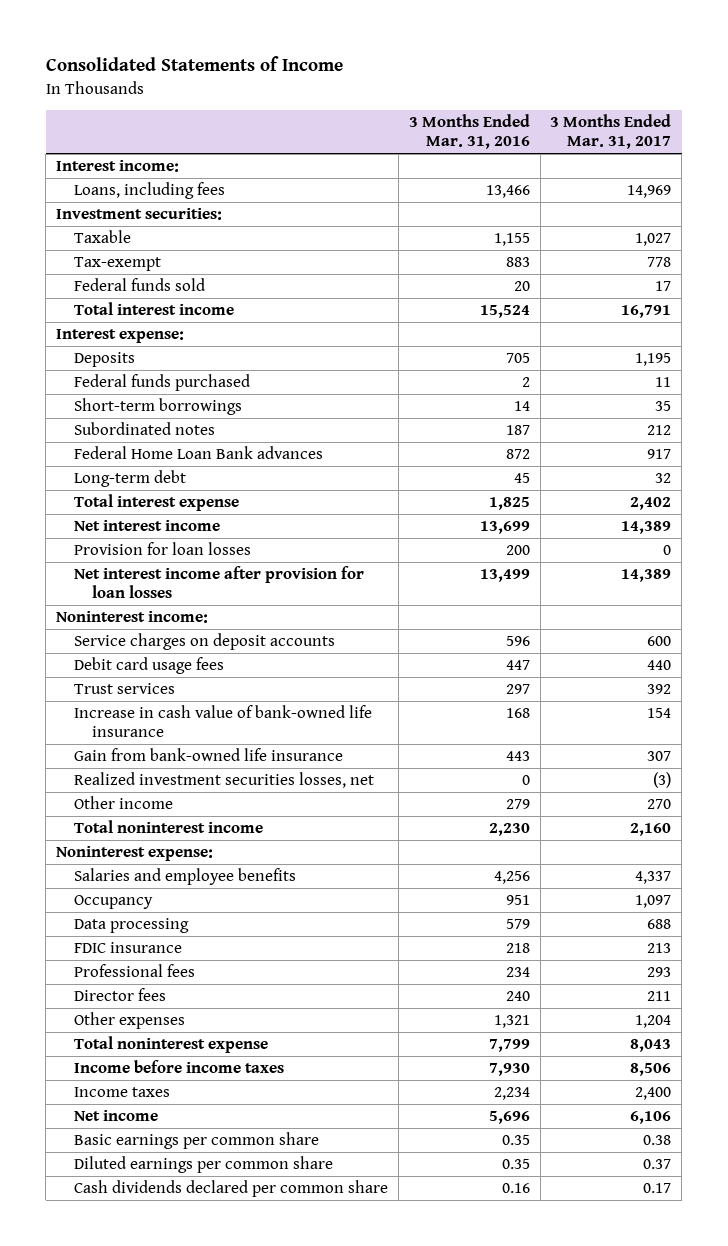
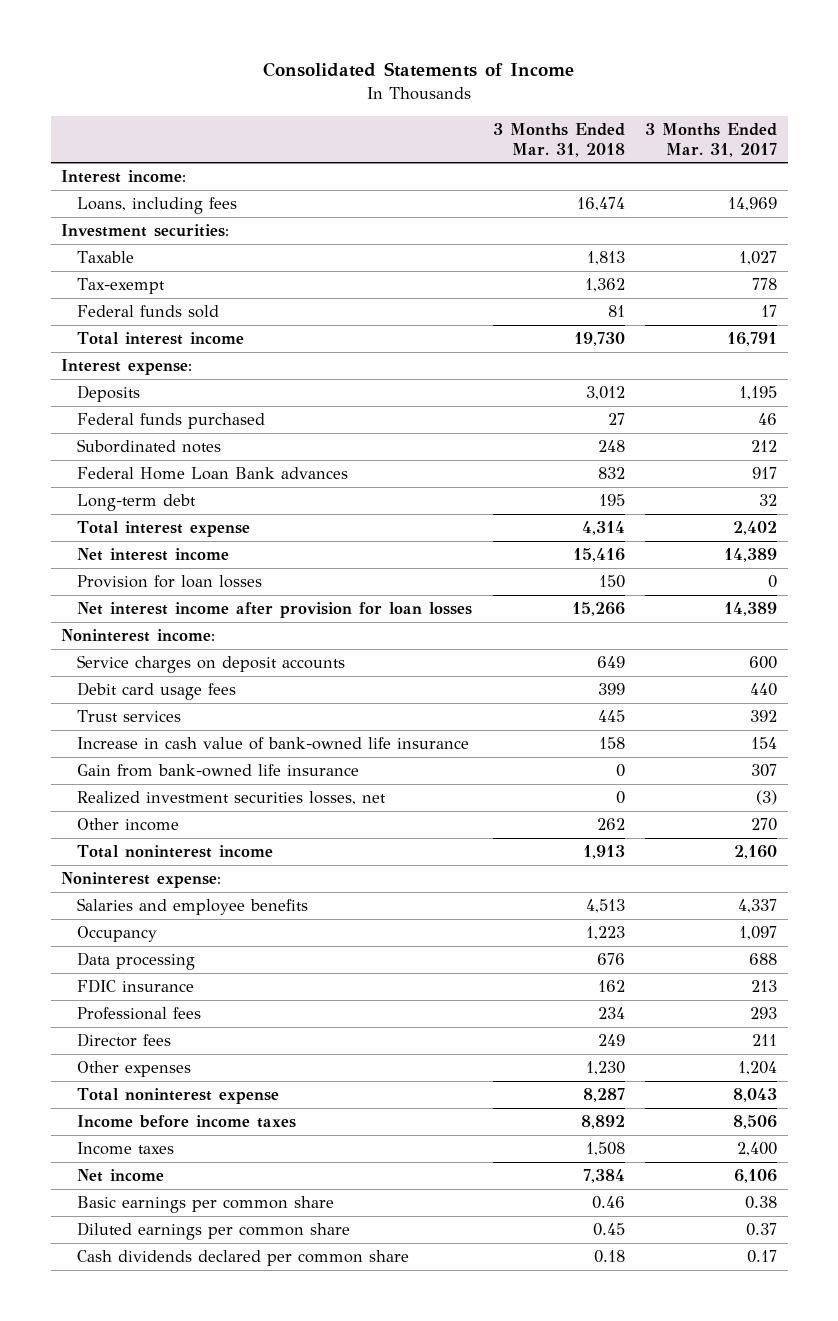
- | 3 Months Ended Mar. 31, 2016 | 3 Months Ended Mar. 31, 2017
+ | 3 Months Ended Mar. 31, 2018 | 3 Months Ended Mar. 31, 2017
- Federal funds purchased | 2 | 11
- Short-term borrowings | 14 | 35
+ Federal funds purchased | 27 | 46

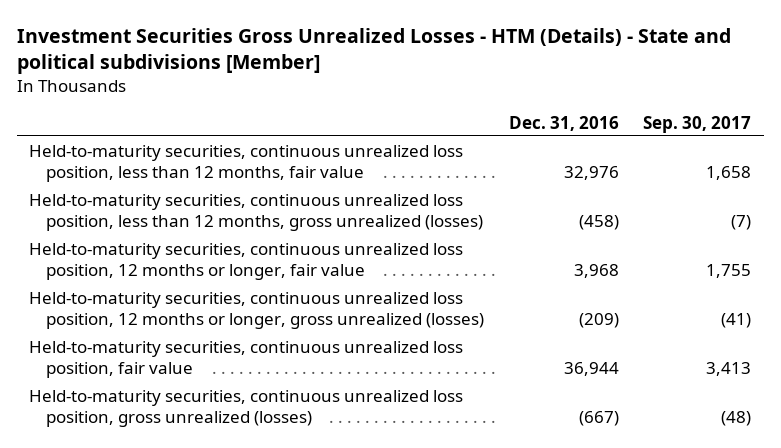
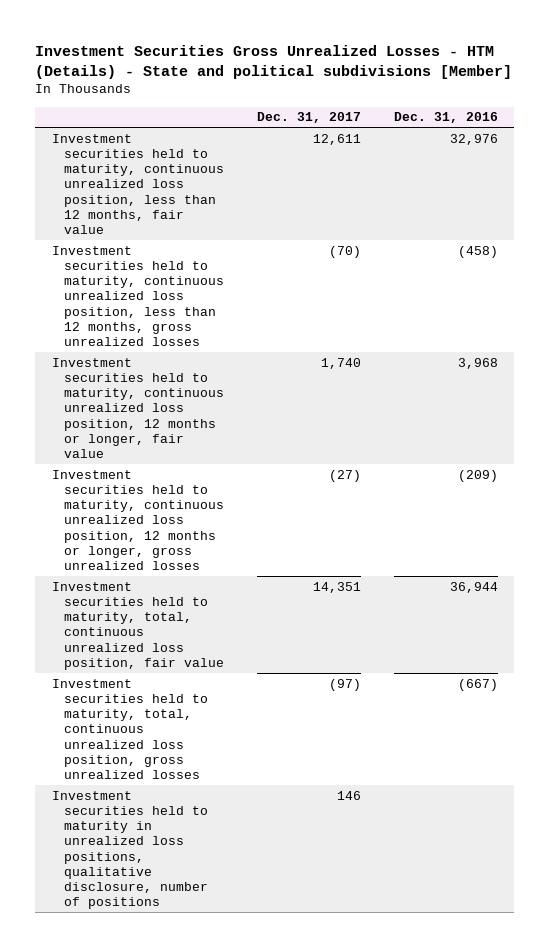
- | Dec. 31, 2016 | Sep. 30, 2017
+ | Dec. 31, 2017 | Dec. 31, 2016
- Held-to-maturity securities, continuous unrealized loss position, less than 12 months, fair value | 32,976 | 1,658
- Held-to-maturity securities, continuous unrealized loss position, less than 12 months, gross unrealized (losses) | (458) | (7)
- Held-to-maturity securities, continuous unrealized loss position, 12 months or longer, fair value | 3,968 | 1,755
- Held-to-maturity securities, continuous unrealized loss position, 12 months or longer, gross unrealized (losses) | (209) | (41)
- Held-to-maturity securities, continuous unrealized loss position, fair value | 36,944 | 3,413
- Held-to-maturity securities, continuous unrealized loss position, gross unrealized (losses) | (667) | (48)
+ Investment securities held to maturity, continuous unrealized loss position, less than 12 months, fair value | 12,611 | 32,976
+ Investment securities held to maturity, continuous unrealized loss position, less than 12 months, gross unrealized losses | (70) | (458)
+ Investment securities held to maturity, continuous unrealized loss position, 12 months or longer, fair value | 1,740 | 3,968
+ Investment securities held to maturity, continuous unrealized loss position, 12 months or longer, gross unrealized losses | (27) | (209)
+ Investment securities held to maturity, total, continuous unrealized loss position, fair value | 14,351 | 36,944
+ Investment securities held to maturity, total, continuous unrealized loss position, gross unrealized losses | (97) | (667)
+ Investment securities held to maturity in unrealized loss positions, qualitative disclosure, number of positions | 146 |

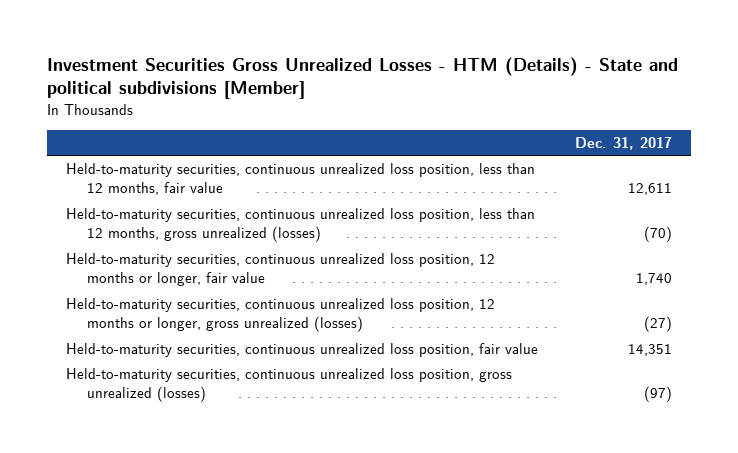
- | Dec. 31, 2017 | Dec. 31, 2016
+ | Dec. 31, 2017
- Investment securities held to maturity, continuous unrealized loss position, less than 12 months, fair value | 12,611 | 32,976
- Investment securities held to maturity, continuous unrealized loss position, less than 12 months, gross unrealized losses | (70) | (458)
- Investment securities held to maturity, continuous unrealized loss position, 12 months or longer, fair value | 1,740 | 3,968
- Investment securities held to maturity, continuous unrealized loss position, 12 months or longer, gross unrealized losses | (27) | (209)
- Investment securities held to maturity, total, continuous unrealized loss position, fair value | 14,351 | 36,944
- Investment securities held to maturity, total, continuous unrealized loss position, gross unrealized losses | (97) | (667)
- Investment securities held to maturity in unrealized loss positions, qualitative disclosure, number of positions | 146 |
+ Held-to-maturity securities, continuous unrealized loss position, less than 12 months, fair value | 12,611
+ Held-to-maturity securities, continuous unrealized loss position, less than 12 months, gross unrealized (losses) | (70)
+ Held-to-maturity securities, continuous unrealized loss position, 12 months or longer, fair value | 1,740
+ Held-to-maturity securities, continuous unrealized loss position, 12 months or longer, gross unrealized (losses) | (27)
+ Held-to-maturity securities, continuous unrealized loss position, fair value | 14,351
+ Held-to-maturity securities, continuous unrealized loss position, gross unrealized (losses) | (97)

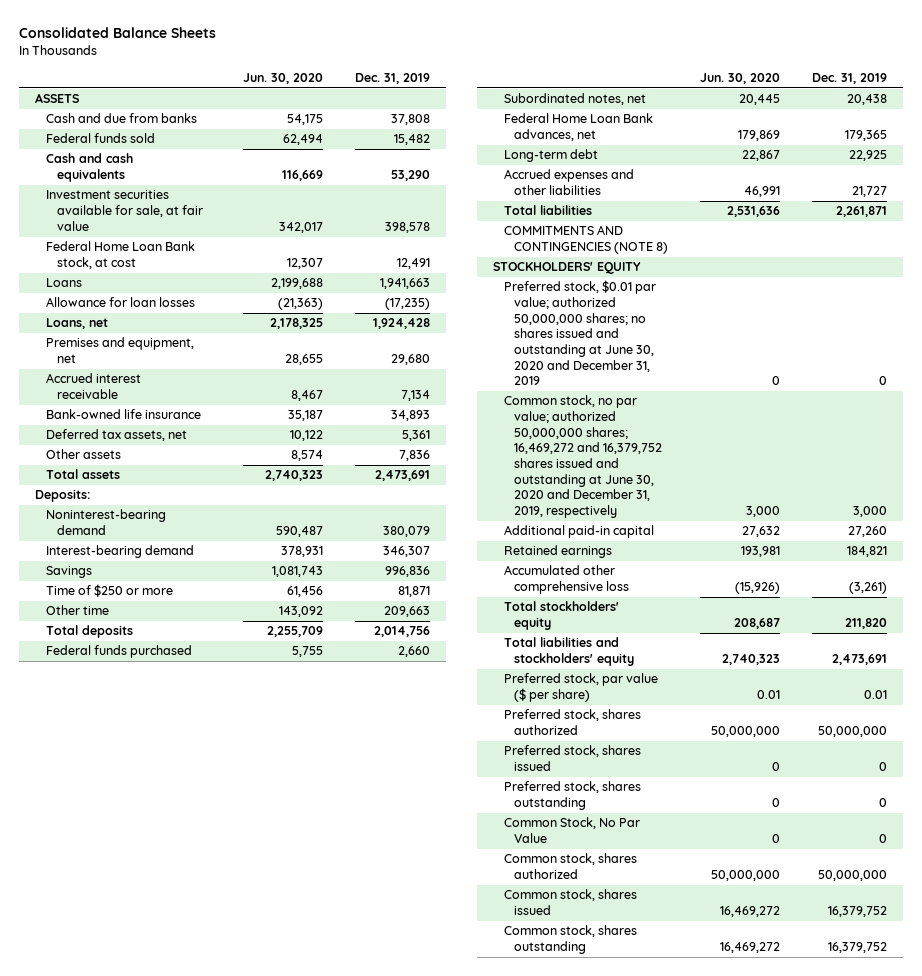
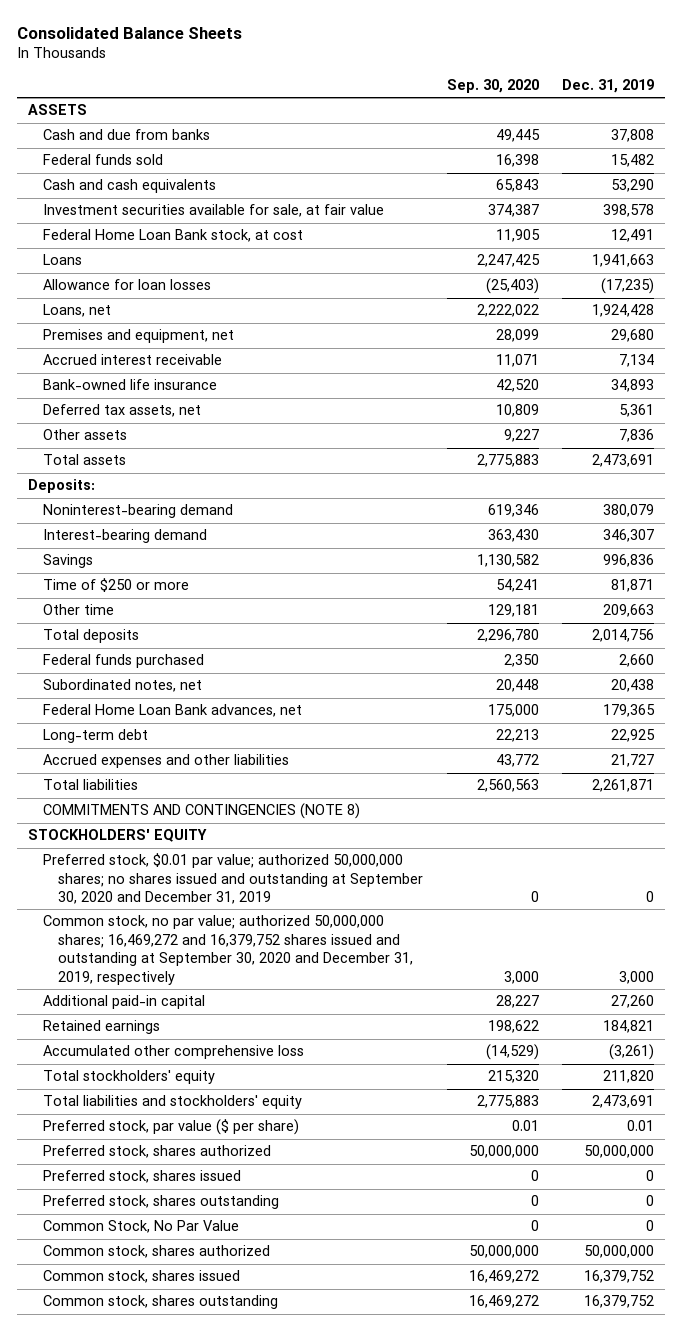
- | Jun. 30, 2020 | Dec. 31, 2019
+ | Sep. 30, 2020 | Dec. 31, 2019
- Preferred stock, $0.01 par value; authorized 50,000,000 shares; no shares issued and outstanding at June 30, 2020 and December 31, 2019 | 0 | 0
- Common stock, no par value; authorized 50,000,000 shares; 16,469,272 and 16,379,752 shares issued and outstanding at June 30, 2020 and December 31, 2019, respectively | 3,000 | 3,000
+ Preferred stock, $0.01 par value; authorized 50,000,000 shares; no shares issued and outstanding at September 30, 2020 and December 31, 2019 | 0 | 0
+ Common stock, no par value; authorized 50,000,000 shares; 16,469,272 and 16,379,752 shares issued and outstanding at September 30, 2020 and December 31, 2019, respectively | 3,000 | 3,000

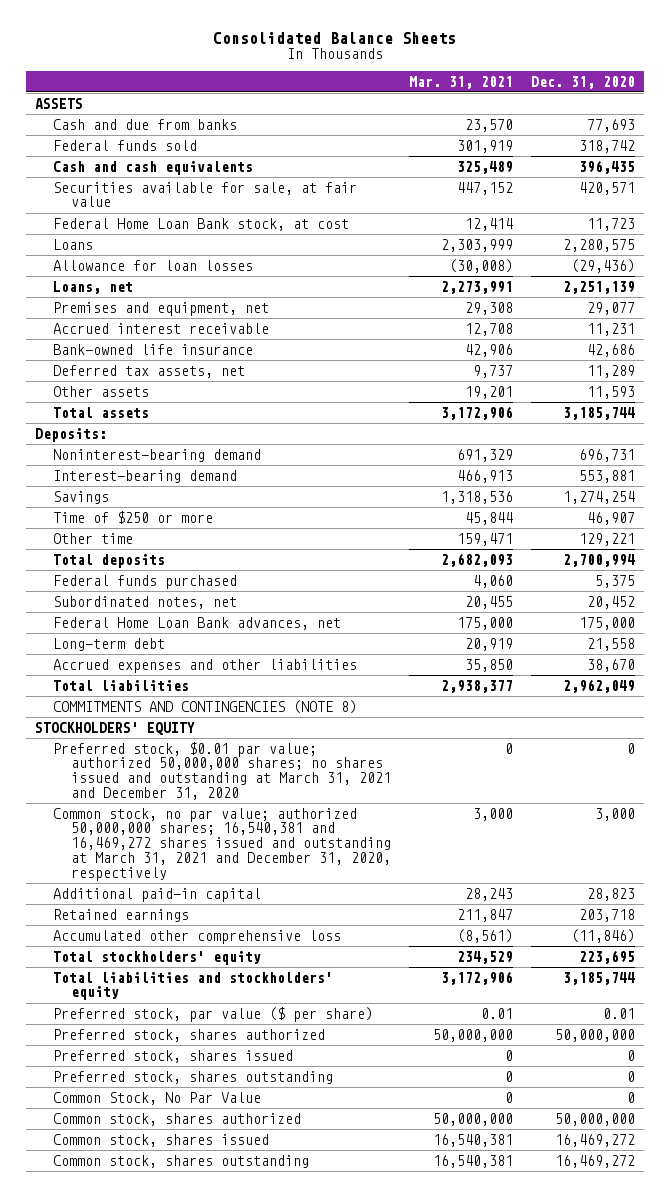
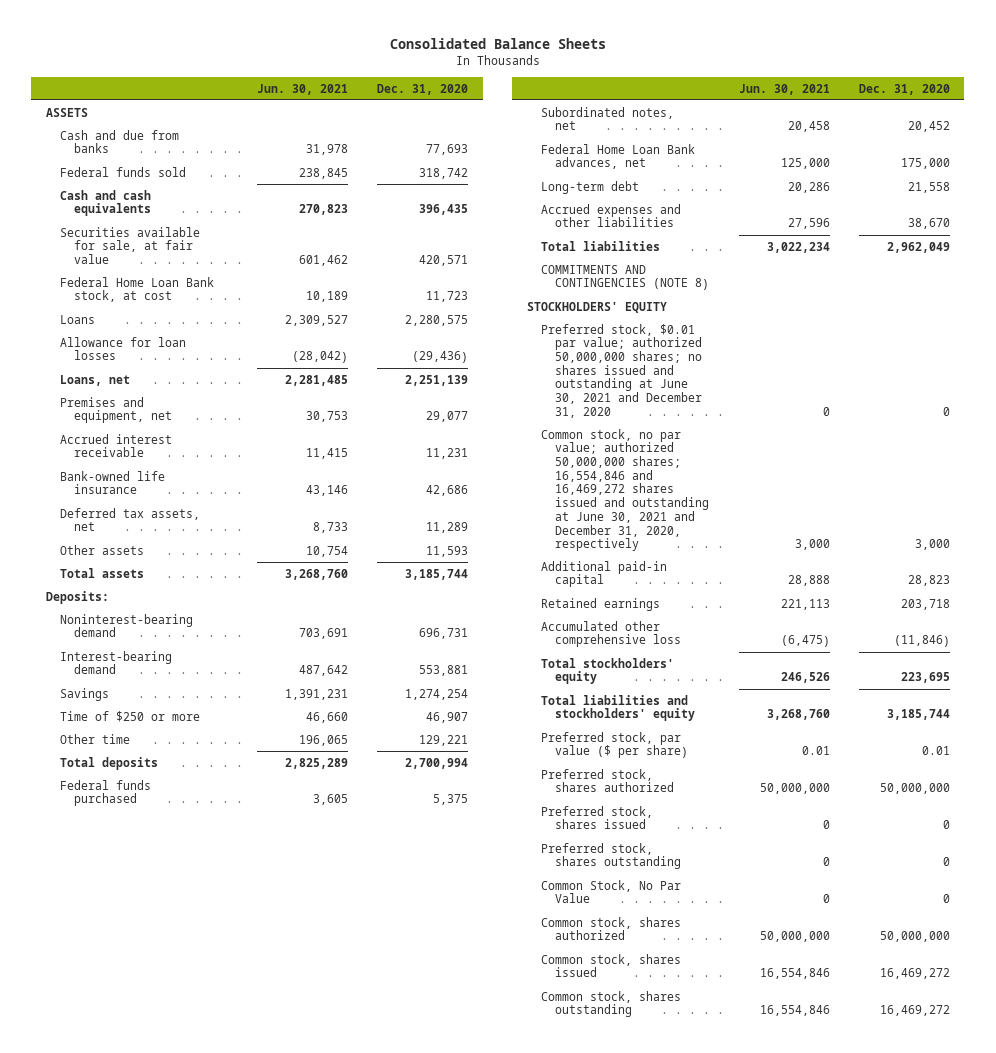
- | Mar. 31, 2021 | Dec. 31, 2020
+ | Jun. 30, 2021 | Dec. 31, 2020
- Preferred stock, $0.01 par value; authorized 50,000,000 shares; no shares issued and outstanding at March 31, 2021 and December 31, 2020 | 0 | 0
- Common stock, no par value; authorized 50,000,000 shares; 16,540,381 and 16,469,272 shares issued and outstanding at March 31, 2021 and December 31, 2020, respectively | 3,000 | 3,000
+ Preferred stock, $0.01 par value; authorized 50,000,000 shares; no shares issued and outstanding at June 30, 2021 and December 31, 2020 | 0 | 0
+ Common stock, no par value; authorized 50,000,000 shares; 16,554,846 and 16,469,272 shares issued and outstanding at June 30, 2021 and December 31, 2020, respectively | 3,000 | 3,000

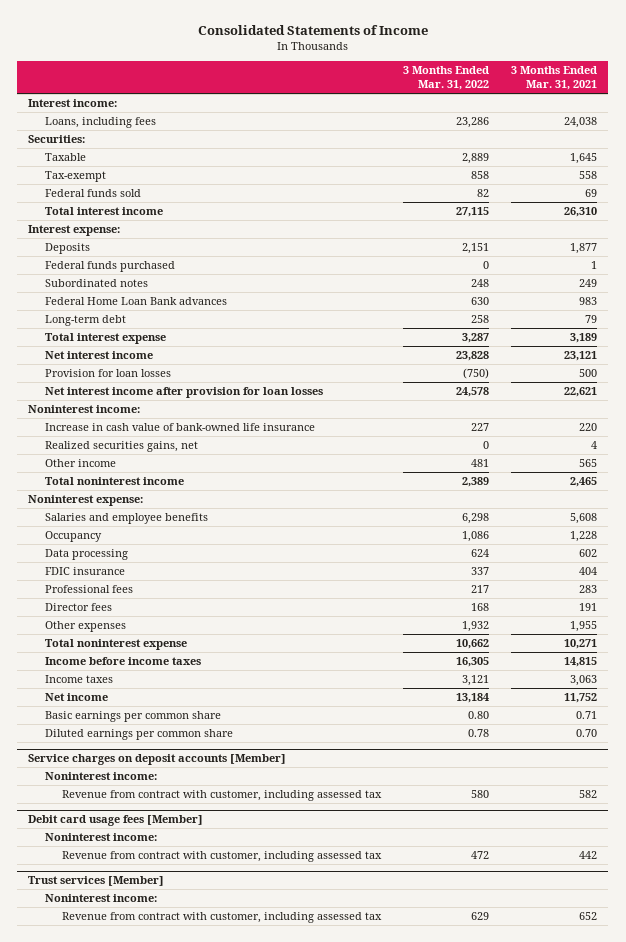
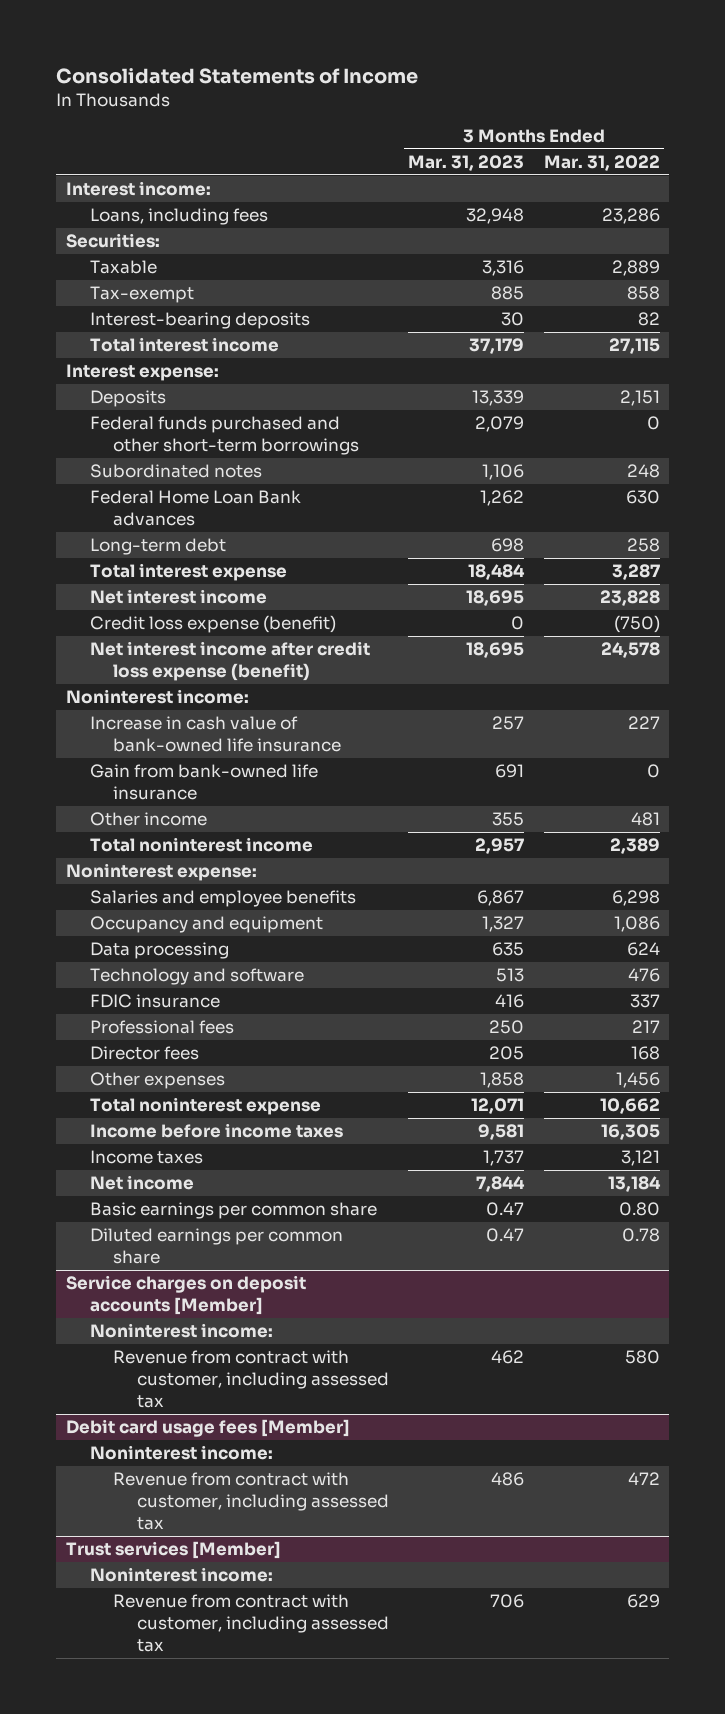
- | 3 Months Ended Mar. 31, 2022 | 3 Months Ended Mar. 31, 2021
+ | 3 Months Ended Mar. 31, 2023 | 3 Months Ended Mar. 31, 2022
- Federal funds sold | 82 | 69
+ Interest-bearing deposits | 30 | 82
- Federal funds purchased | 0 | 1
+ Federal funds purchased and other short-term borrowings | 2,079 | 0
- Provision for loan losses | (750) | 500
- Net interest income after provision for loan losses | 24,578 | 22,621
+ Credit loss expense (benefit) | 0 | (750)
+ Net interest income after credit loss expense (benefit) | 18,695 | 24,578
- Realized securities gains, net | 0 | 4
+ Gain from bank-owned life insurance | 691 | 0
- Occupancy | 1,086 | 1,228
+ Occupancy and equipment | 1,327 | 1,086
+ Technology and software | 513 | 476
- Other expenses | 1,932 | 1,955
+ Other expenses | 1,858 | 1,456

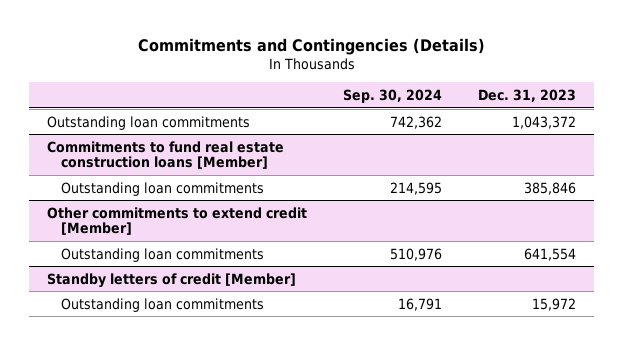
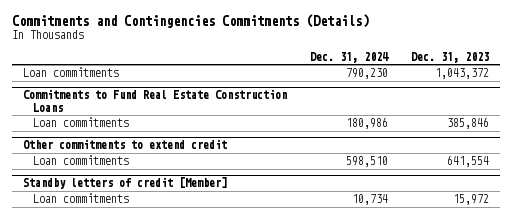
- Commitments and Contingencies (Details)
+ Commitments and Contingencies Commitments (Details)
- | Sep. 30, 2024 | Dec. 31, 2023
+ | Dec. 31, 2024 | Dec. 31, 2023
- Outstanding loan commitments | 742,362 | 1,043,372
- Commitments to fund real estate construction loans [Member]
- Outstanding loan commitments | 214,595 | 385,846
- Other commitments to extend credit [Member]
- Outstanding loan commitments | 510,976 | 641,554
+ Loan commitments | 790,230 | 1,043,372
+ Commitments to Fund Real Estate Construction Loans
+ Loan commitments | 180,986 | 385,846
+ Other commitments to extend credit
+ Loan commitments | 598,510 | 641,554
@ Standby letters of credit [Member]
- Outstanding loan commitments | 16,791 | 15,972
+ Loan commitments | 10,734 | 15,972

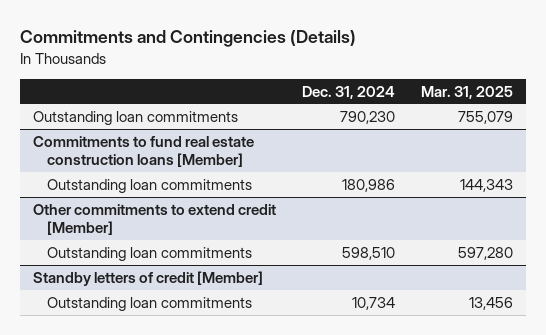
- Commitments and Contingencies Commitments (Details)
+ Commitments and Contingencies (Details)
- | Dec. 31, 2024 | Dec. 31, 2023
+ | Dec. 31, 2024 | Mar. 31, 2025
- Loan commitments | 790,230 | 1,043,372
- Commitments to Fund Real Estate Construction Loans
- Loan commitments | 180,986 | 385,846
- Other commitments to extend credit
- Loan commitments | 598,510 | 641,554
+ Outstanding loan commitments | 790,230 | 755,079
+ Commitments to fund real estate construction loans [Member]
+ Outstanding loan commitments | 180,986 | 144,343
+ Other commitments to extend credit [Member]
+ Outstanding loan commitments | 598,510 | 597,280
@ Standby letters of credit [Member]
- Loan commitments | 10,734 | 15,972
+ Outstanding loan commitments | 10,734 | 13,456

